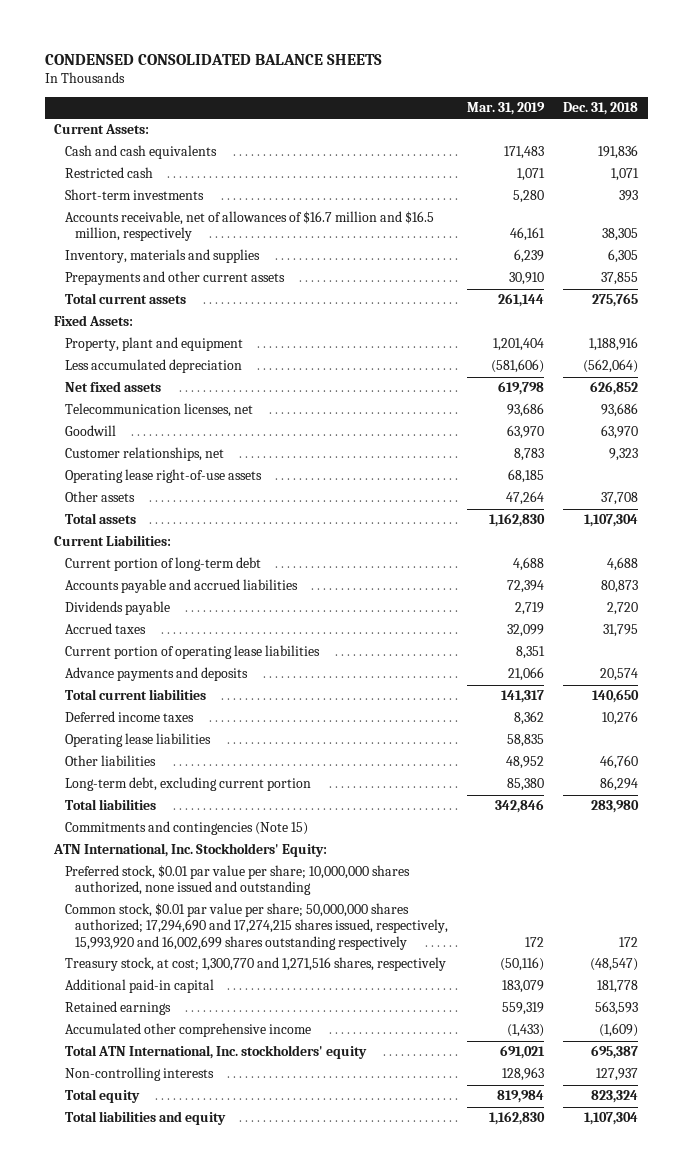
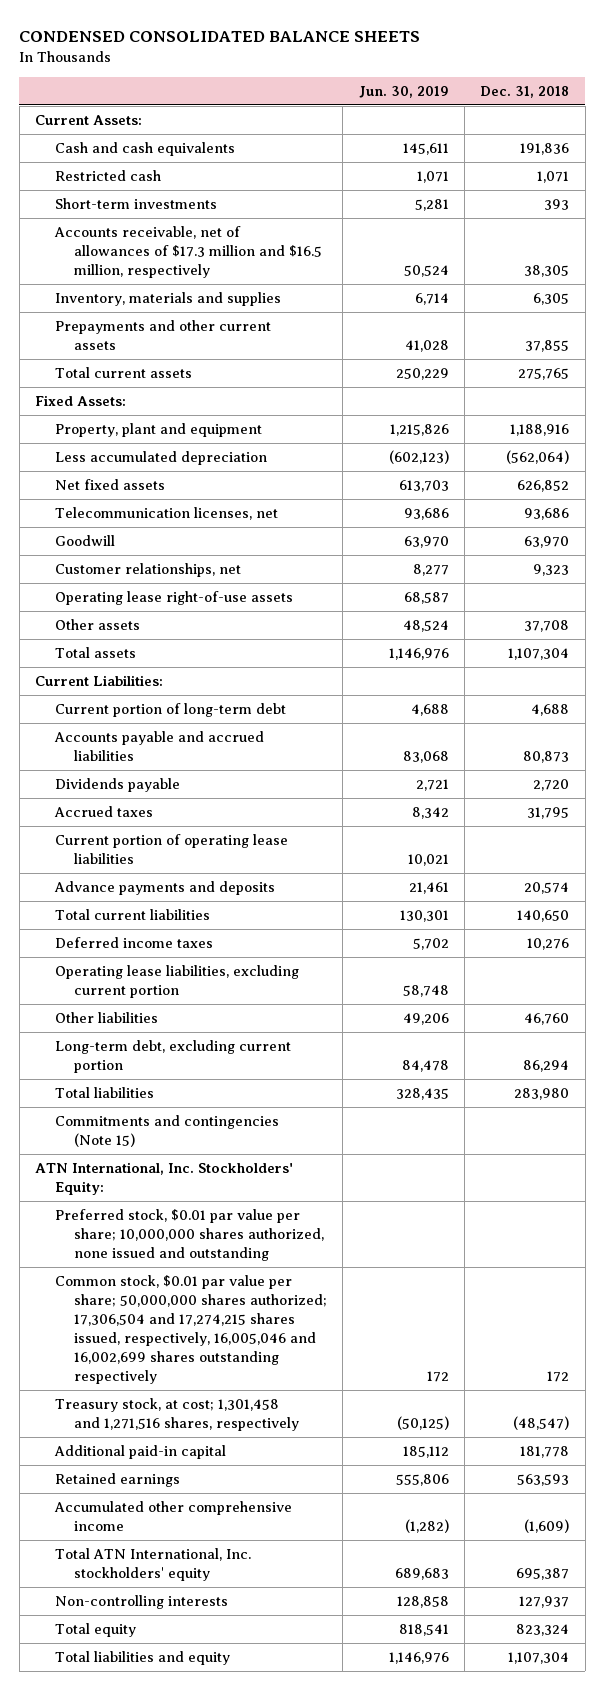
- | Mar. 31, 2019 | Dec. 31, 2018
+ | Jun. 30, 2019 | Dec. 31, 2018
- Accounts receivable, net of allowances of $16.7 million and $16.5 million, respectively | 46,161 | 38,305
+ Accounts receivable, net of allowances of $17.3 million and $16.5 million, respectively | 50,524 | 38,305
- Operating lease liabilities | 58,835 |
+ Operating lease liabilities, excluding current portion | 58,748 |
- Common stock, $0.01 par value per share; 50,000,000 shares authorized; 17,294,690 and 17,274,215 shares issued, respectively, 15,993,920 and 16,002,699 shares outstanding respectively | 172 | 172
- Treasury stock, at cost; 1,300,770 and 1,271,516 shares, respectively | (50,116) | (48,547)
+ Common stock, $0.01 par value per share; 50,000,000 shares authorized; 17,306,504 and 17,274,215 shares issued, respectively, 16,005,046 and 16,002,699 shares outstanding respectively | 172 | 172
+ Treasury stock, at cost; 1,301,458 and 1,271,516 shares, respectively | (50,125) | (48,547)

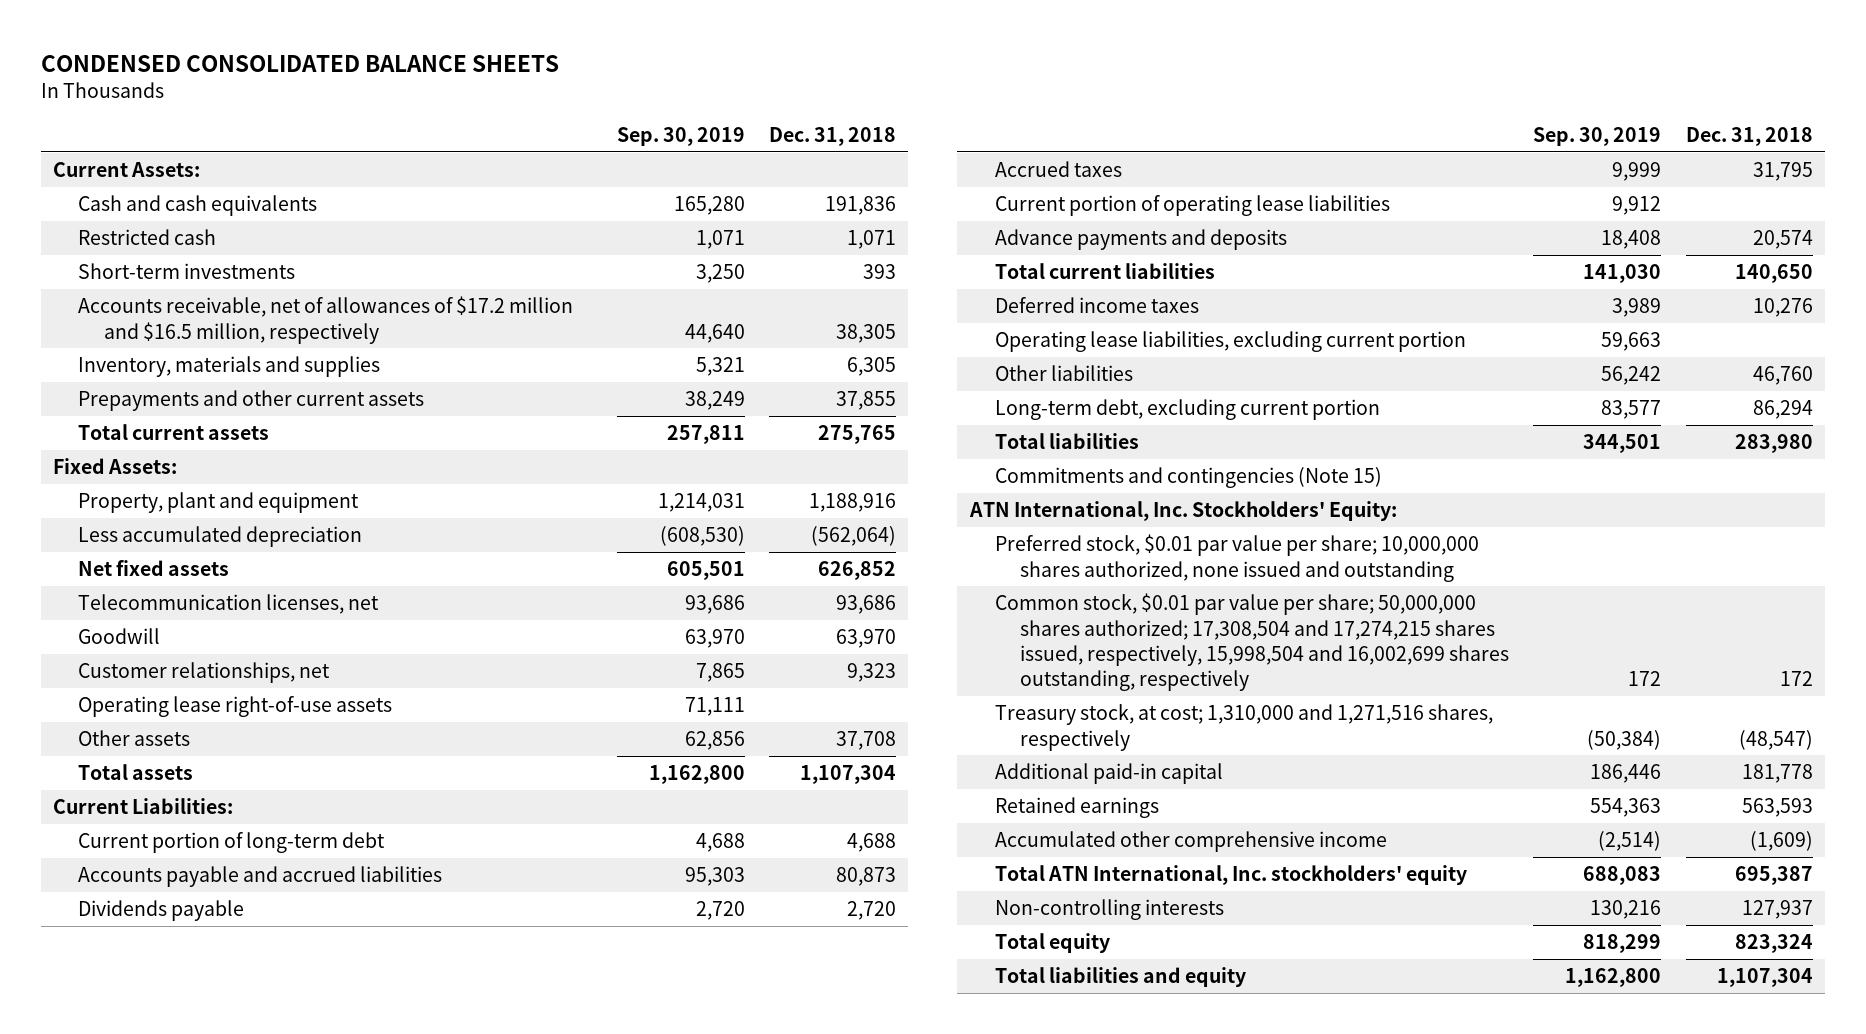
- | Jun. 30, 2019 | Dec. 31, 2018
+ | Sep. 30, 2019 | Dec. 31, 2018
- Accounts receivable, net of allowances of $17.3 million and $16.5 million, respectively | 50,524 | 38,305
+ Accounts receivable, net of allowances of $17.2 million and $16.5 million, respectively | 44,640 | 38,305
- Common stock, $0.01 par value per share; 50,000,000 shares authorized; 17,306,504 and 17,274,215 shares issued, respectively, 16,005,046 and 16,002,699 shares outstanding respectively | 172 | 172
- Treasury stock, at cost; 1,301,458 and 1,271,516 shares, respectively | (50,125) | (48,547)
+ Common stock, $0.01 par value per share; 50,000,000 shares authorized; 17,308,504 and 17,274,215 shares issued, respectively, 15,998,504 and 16,002,699 shares outstanding, respectively | 172 | 172
+ Treasury stock, at cost; 1,310,000 and 1,271,516 shares, respectively | (50,384) | (48,547)

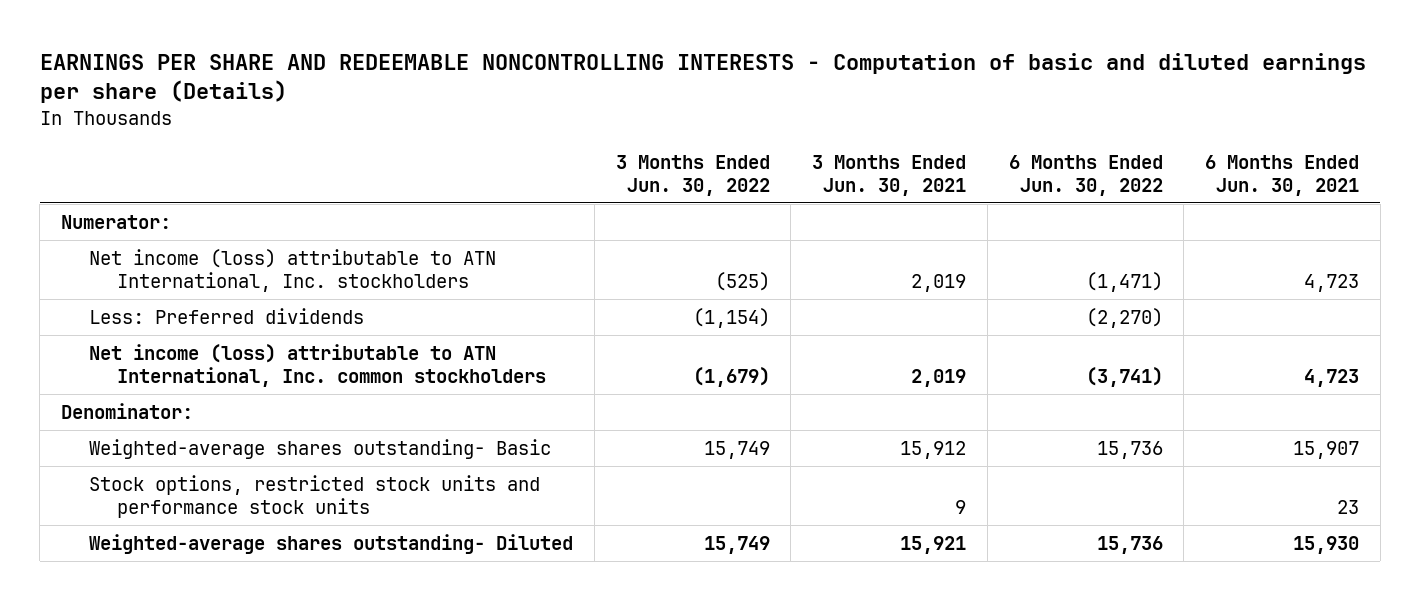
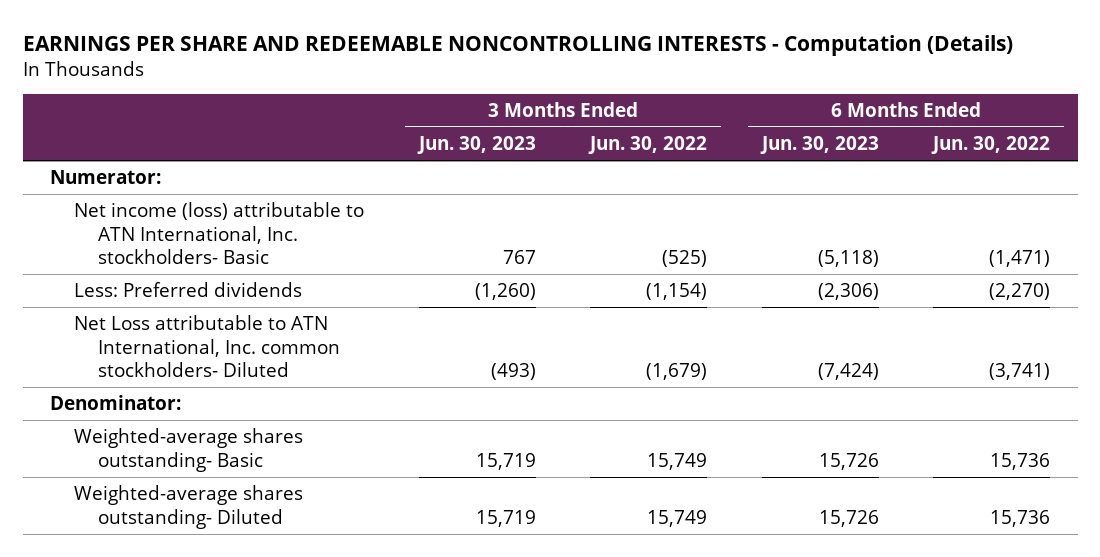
- EARNINGS PER SHARE AND REDEEMABLE NONCONTROLLING INTERESTS - Computation of basic and diluted earnings per share (Details)
+ EARNINGS PER SHARE AND REDEEMABLE NONCONTROLLING INTERESTS - Computation (Details)
- | 3 Months Ended Jun. 30, 2022 | 3 Months Ended Jun. 30, 2021 | 6 Months Ended Jun. 30, 2022 | 6 Months Ended Jun. 30, 2021
+ | 3 Months Ended Jun. 30, 2023 | 3 Months Ended Jun. 30, 2022 | 6 Months Ended Jun. 30, 2023 | 6 Months Ended Jun. 30, 2022
- Net income (loss) attributable to ATN International, Inc. stockholders | (525) | 2,019 | (1,471) | 4,723
+ Net income (loss) attributable to ATN International, Inc. stockholders- Basic | 767 | (525) | (5,118) | (1,471)
- Net income (loss) attributable to ATN International, Inc. common stockholders | (1,679) | 2,019 | (3,741) | 4,723
+ Net Loss attributable to ATN International, Inc. common stockholders- Diluted | (493) | (1,679) | (7,424) | (3,741)
- Stock options, restricted stock units and performance stock units | | 9 | | 23

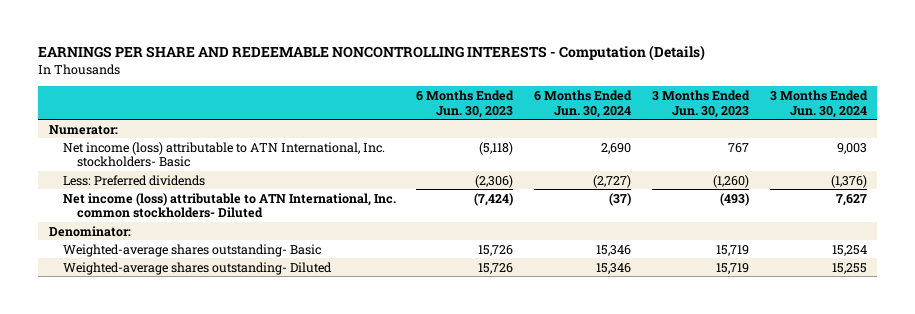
- | 3 Months Ended Jun. 30, 2023 | 3 Months Ended Jun. 30, 2022 | 6 Months Ended Jun. 30, 2023 | 6 Months Ended Jun. 30, 2022
+ | 6 Months Ended Jun. 30, 2023 | 6 Months Ended Jun. 30, 2024 | 3 Months Ended Jun. 30, 2023 | 3 Months Ended Jun. 30, 2024
- Net Loss attributable to ATN International, Inc. common stockholders- Diluted | (493) | (1,679) | (7,424) | (3,741)
+ Net income (loss) attributable to ATN International, Inc. common stockholders- Diluted | (7,424) | (37) | (493) | 7,627

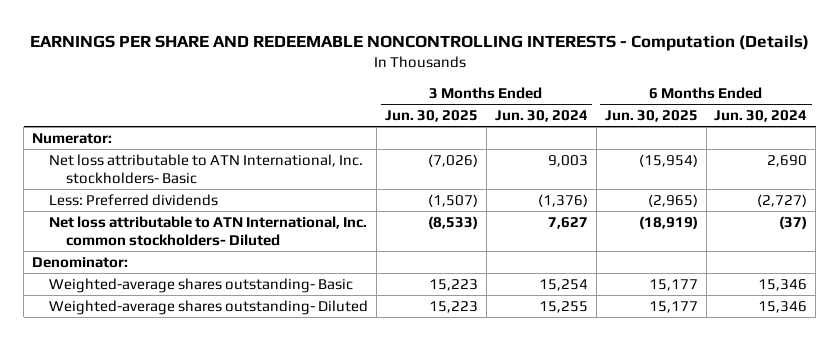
- | 6 Months Ended Jun. 30, 2023 | 6 Months Ended Jun. 30, 2024 | 3 Months Ended Jun. 30, 2023 | 3 Months Ended Jun. 30, 2024
+ | 3 Months Ended Jun. 30, 2025 | 3 Months Ended Jun. 30, 2024 | 6 Months Ended Jun. 30, 2025 | 6 Months Ended Jun. 30, 2024
- Net income (loss) attributable to ATN International, Inc. stockholders- Basic | (5,118) | 2,690 | 767 | 9,003
+ Net loss attributable to ATN International, Inc. stockholders- Basic | (7,026) | 9,003 | (15,954) | 2,690
- Net income (loss) attributable to ATN International, Inc. common stockholders- Diluted | (7,424) | (37) | (493) | 7,627
+ Net loss attributable to ATN International, Inc. common stockholders- Diluted | (8,533) | 7,627 | (18,919) | (37)

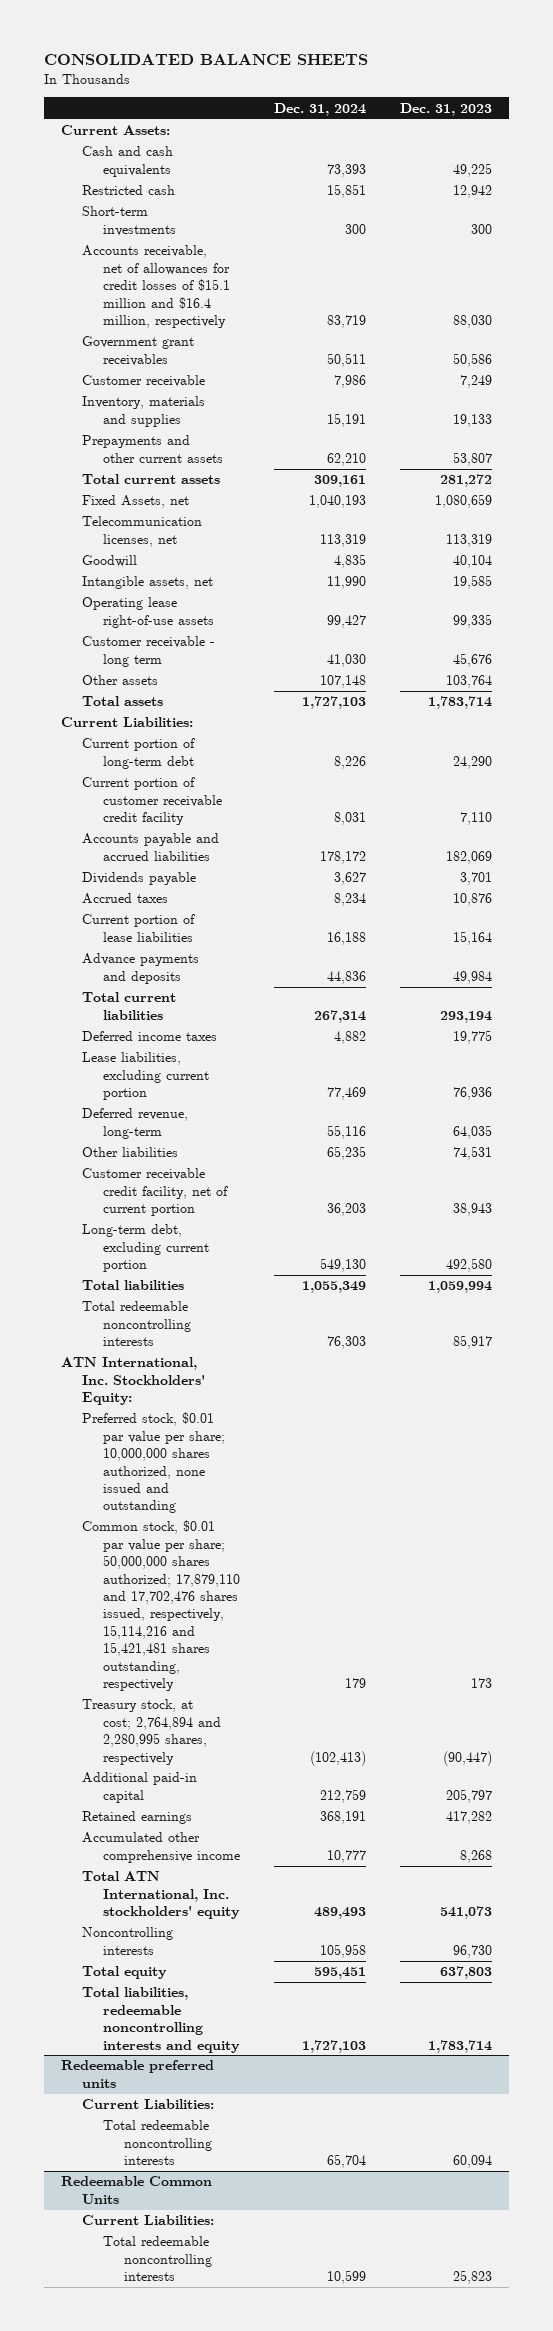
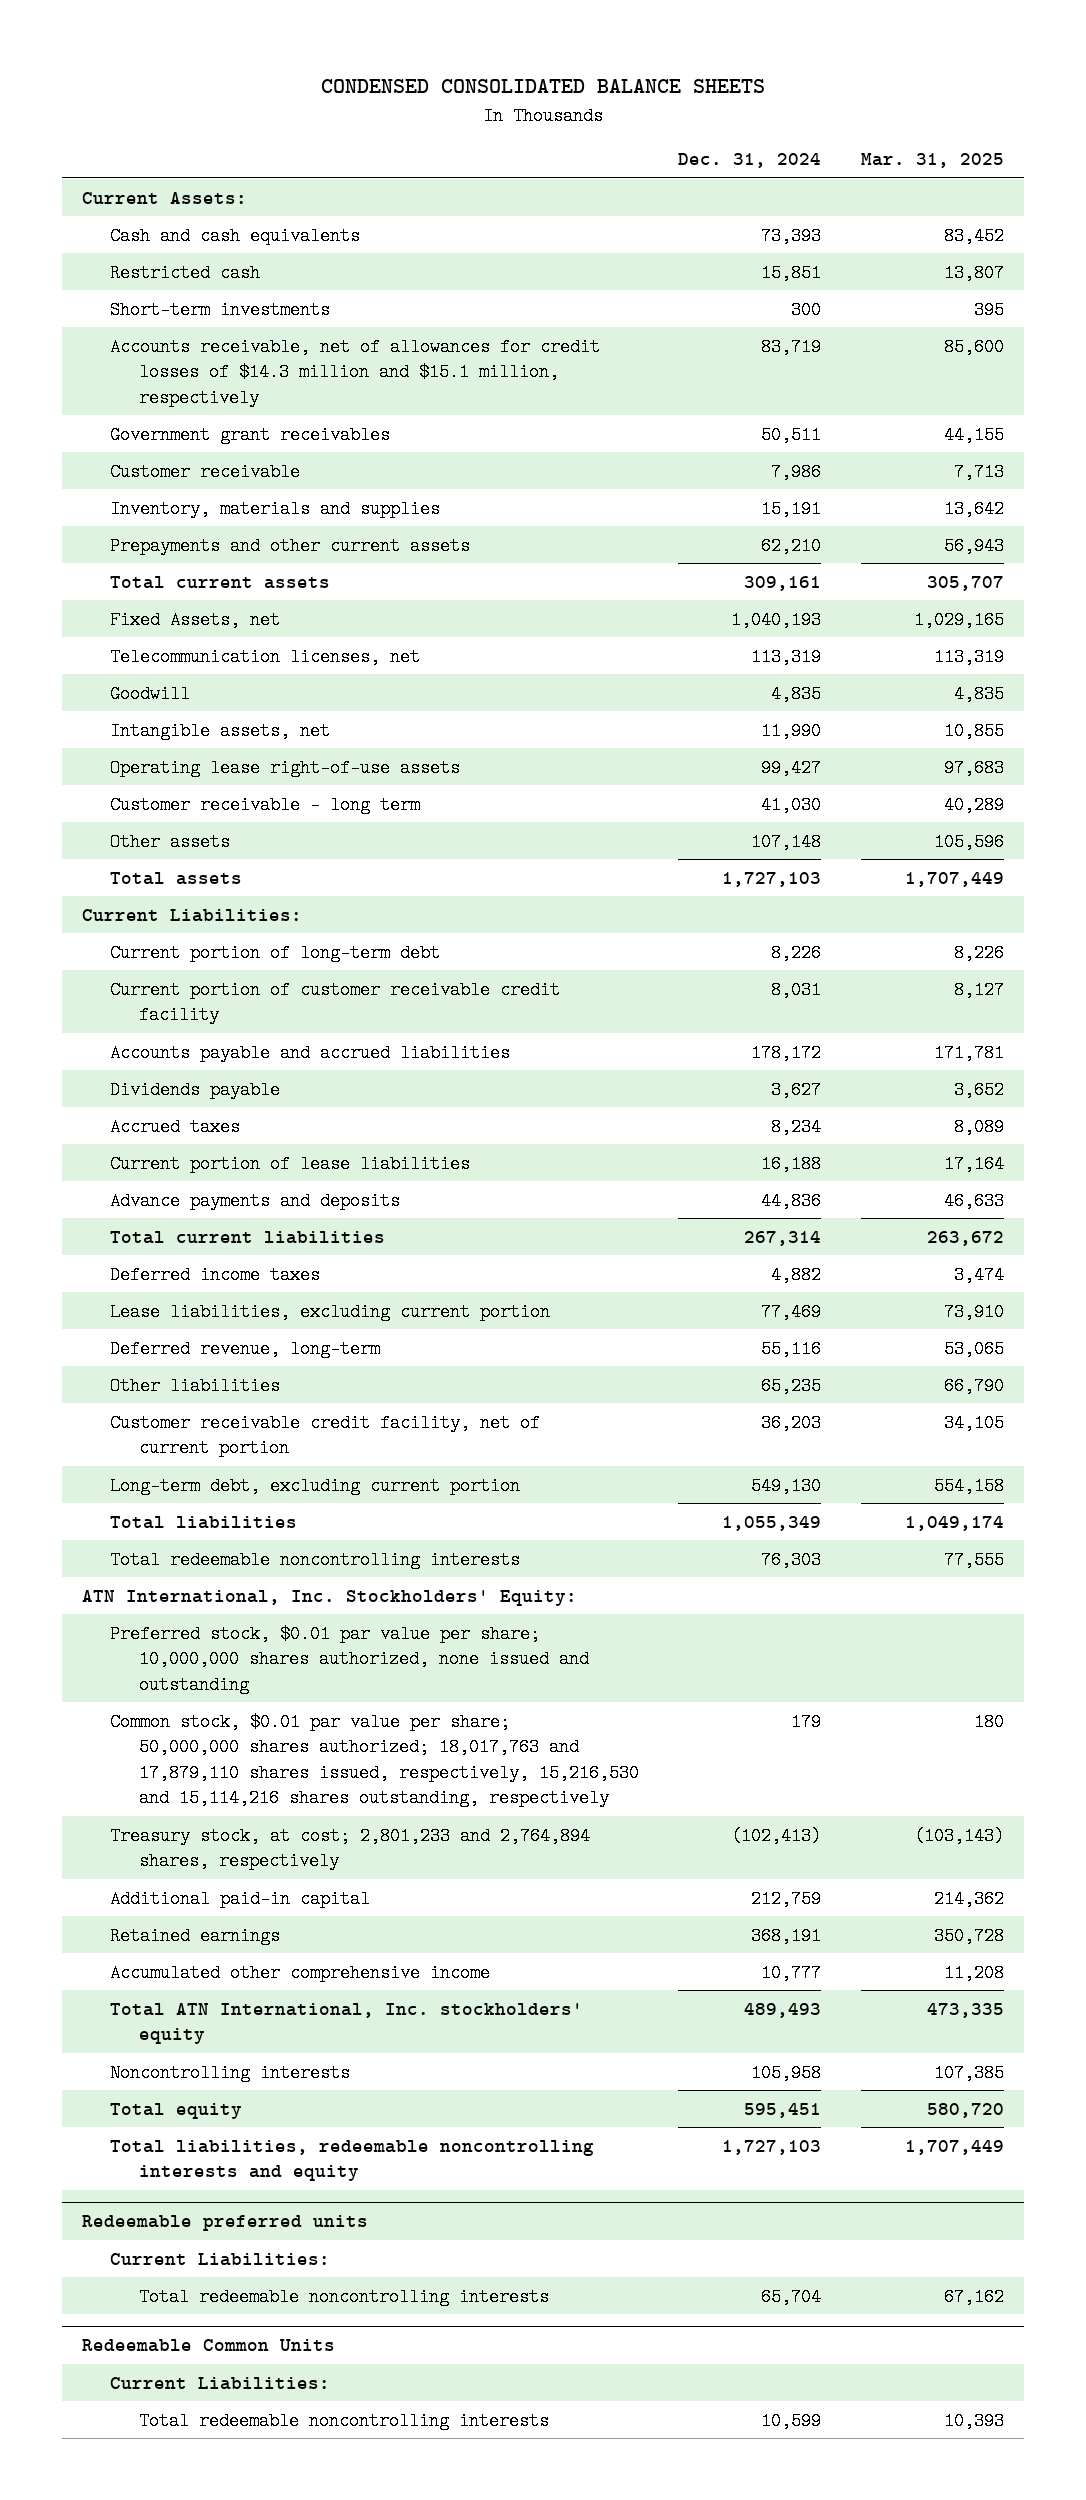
- CONSOLIDATED BALANCE SHEETS
+ CONDENSED CONSOLIDATED BALANCE SHEETS
- | Dec. 31, 2024 | Dec. 31, 2023
+ | Dec. 31, 2024 | Mar. 31, 2025
- Accounts receivable, net of allowances for credit losses of $15.1 million and $16.4 million, respectively | 83,719 | 88,030
+ Accounts receivable, net of allowances for credit losses of $14.3 million and $15.1 million, respectively | 83,719 | 85,600
- Common stock, $0.01 par value per share; 50,000,000 shares authorized; 17,879,110 and 17,702,476 shares issued, respectively, 15,114,216 and 15,421,481 shares outstanding, respectively | 179 | 173
- Treasury stock, at cost; 2,764,894 and 2,280,995 shares, respectively | (102,413) | (90,447)
+ Common stock, $0.01 par value per share; 50,000,000 shares authorized; 18,017,763 and 17,879,110 shares issued, respectively, 15,216,530 and 15,114,216 shares outstanding, respectively | 179 | 180
+ Treasury stock, at cost; 2,801,233 and 2,764,894 shares, respectively | (102,413) | (103,143)

